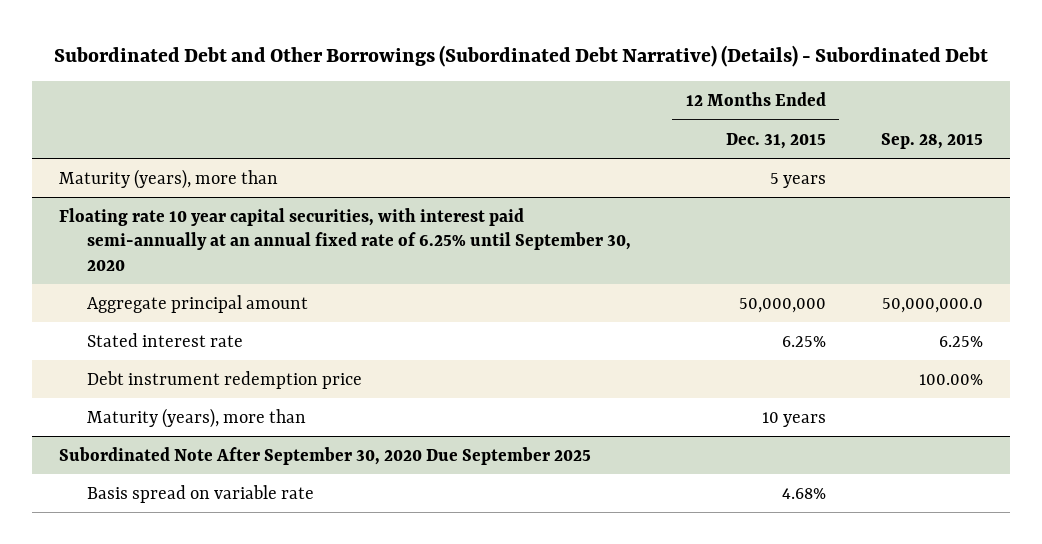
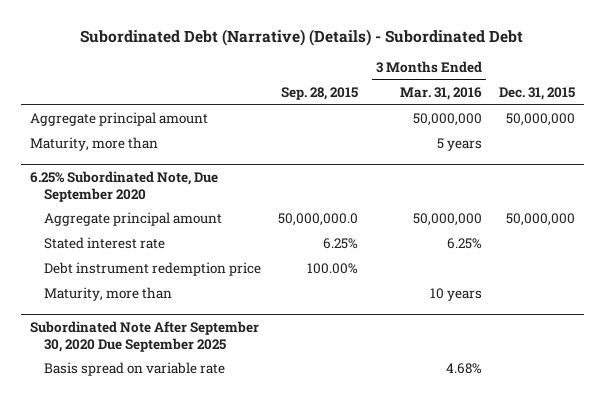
- Subordinated Debt and Other Borrowings (Subordinated Debt Narrative) (Details) - Subordinated Debt
+ Subordinated Debt (Narrative) (Details) - Subordinated Debt
- | 12 Months Ended Dec. 31, 2015 | Sep. 28, 2015
+ | Sep. 28, 2015 | 3 Months Ended Mar. 31, 2016 | Dec. 31, 2015
- Maturity (years), more than | 5 years |
- Floating rate 10 year capital securities, with interest paid semi-annually at an annual fixed rate of 6.25% until September 30, 2020
+ Aggregate principal amount | | 50,000,000 | 50,000,000
+ Maturity, more than | | 5 years |
+ 6.25% Subordinated Note, Due September 2020
- Maturity (years), more than | 10 years |
+ Maturity, more than | | 10 years |

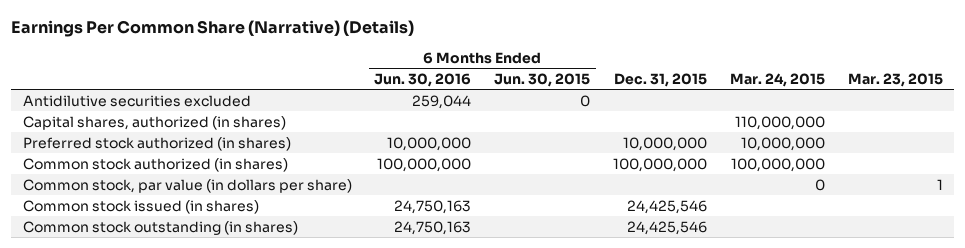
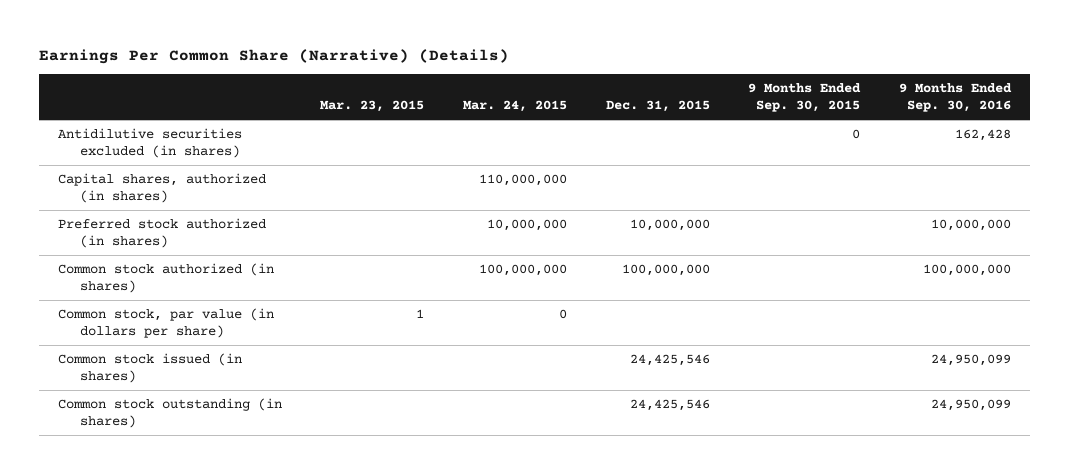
- | 6 Months Ended Jun. 30, 2016 | 6 Months Ended Jun. 30, 2015 | Dec. 31, 2015 | Mar. 24, 2015 | Mar. 23, 2015
+ | Mar. 23, 2015 | Mar. 24, 2015 | Dec. 31, 2015 | 9 Months Ended Sep. 30, 2015 | 9 Months Ended Sep. 30, 2016
- Antidilutive securities excluded | 259,044 | 0 | | |
+ Antidilutive securities excluded (in shares) | | | | 0 | 162,428

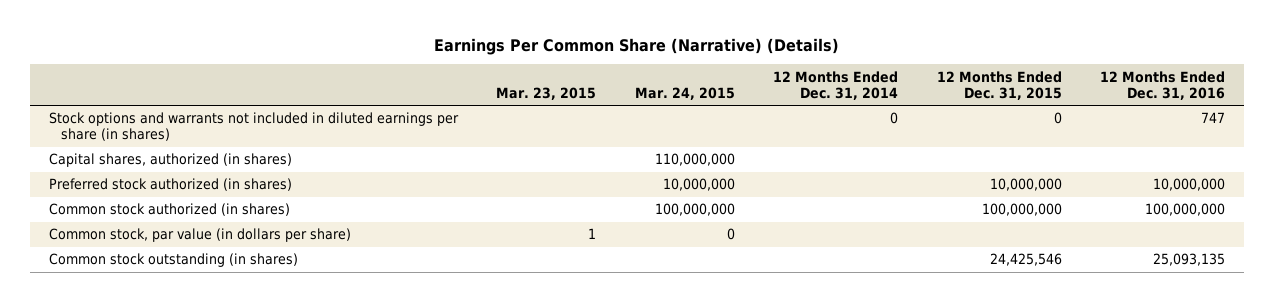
- | Mar. 23, 2015 | Mar. 24, 2015 | Dec. 31, 2015 | 9 Months Ended Sep. 30, 2015 | 9 Months Ended Sep. 30, 2016
+ | Mar. 23, 2015 | Mar. 24, 2015 | 12 Months Ended Dec. 31, 2014 | 12 Months Ended Dec. 31, 2015 | 12 Months Ended Dec. 31, 2016
- Antidilutive securities excluded (in shares) | | | | 0 | 162,428
+ Stock options and warrants not included in diluted earnings per share (in shares) | | | 0 | 0 | 747
- Common stock issued (in shares) | | | 24,425,546 | | 24,950,099

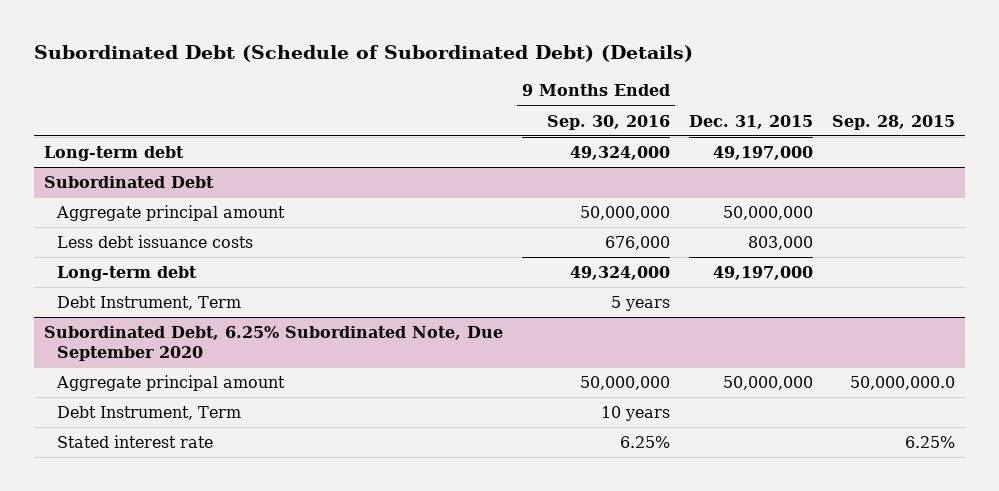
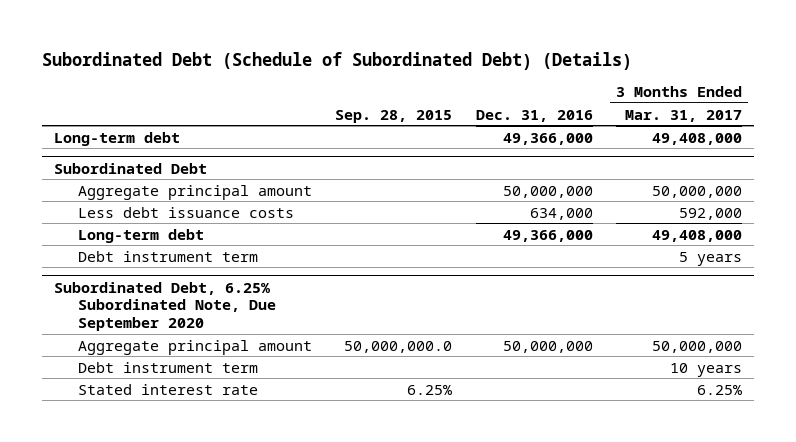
- | 9 Months Ended Sep. 30, 2016 | Dec. 31, 2015 | Sep. 28, 2015
+ | Sep. 28, 2015 | Dec. 31, 2016 | 3 Months Ended Mar. 31, 2017
@ Subordinated Debt
- Debt Instrument, Term | 5 years | |
+ Debt instrument term | | | 5 years
@ Subordinated Debt, 6.25% Subordinated Note, Due September 2020
- Debt Instrument, Term | 10 years | |
+ Debt instrument term | | | 10 years

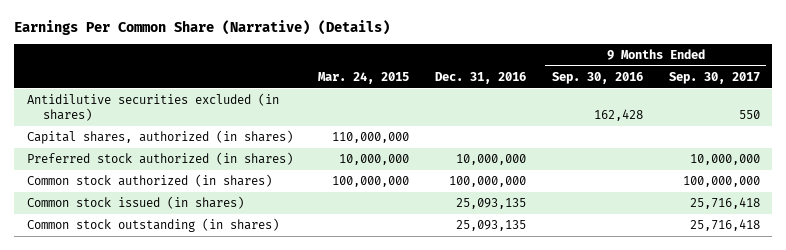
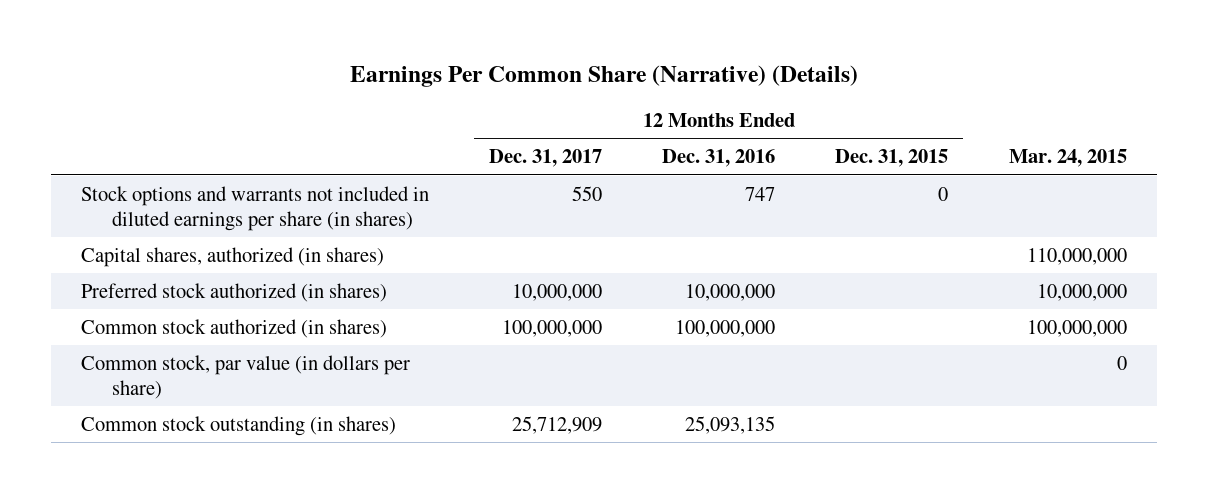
- | Mar. 24, 2015 | Dec. 31, 2016 | 9 Months Ended Sep. 30, 2016 | 9 Months Ended Sep. 30, 2017
+ | 12 Months Ended Dec. 31, 2017 | 12 Months Ended Dec. 31, 2016 | 12 Months Ended Dec. 31, 2015 | Mar. 24, 2015
- Antidilutive securities excluded (in shares) | | | 162,428 | 550
+ Stock options and warrants not included in diluted earnings per share (in shares) | 550 | 747 | 0 |
- Common stock issued (in shares) | | 25,093,135 | | 25,716,418
+ Common stock, par value (in dollars per share) | | | | 0

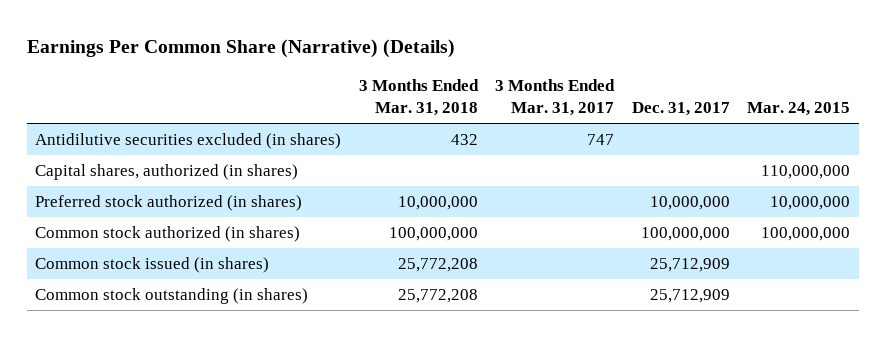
- | 12 Months Ended Dec. 31, 2017 | 12 Months Ended Dec. 31, 2016 | 12 Months Ended Dec. 31, 2015 | Mar. 24, 2015
+ | 3 Months Ended Mar. 31, 2018 | 3 Months Ended Mar. 31, 2017 | Dec. 31, 2017 | Mar. 24, 2015
- Stock options and warrants not included in diluted earnings per share (in shares) | 550 | 747 | 0 |
+ Antidilutive securities excluded (in shares) | 432 | 747 | |
- Common stock, par value (in dollars per share) | | | | 0
+ Common stock issued (in shares) | 25,772,208 | | 25,712,909 |

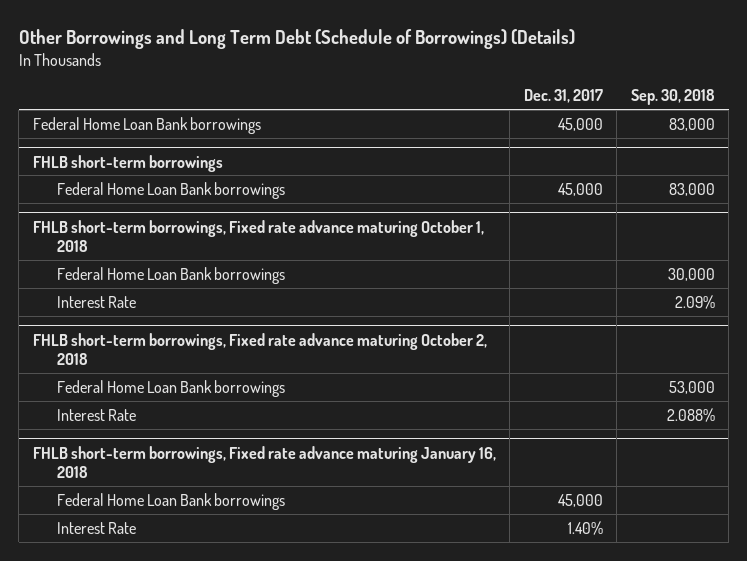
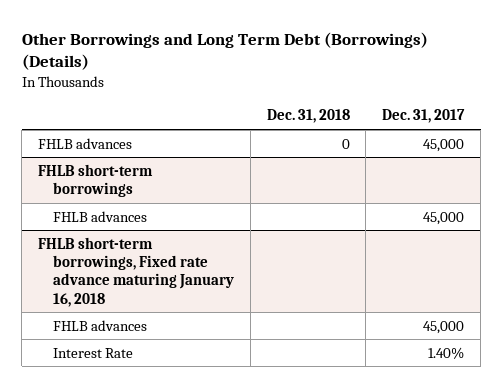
- Other Borrowings and Long Term Debt (Schedule of Borrowings) (Details)
+ Other Borrowings and Long Term Debt (Borrowings) (Details)
- | Dec. 31, 2017 | Sep. 30, 2018
+ | Dec. 31, 2018 | Dec. 31, 2017
- Federal Home Loan Bank borrowings | 45,000 | 83,000
+ FHLB advances | 0 | 45,000
@ FHLB short-term borrowings
- Federal Home Loan Bank borrowings | 45,000 | 83,000
- FHLB short-term borrowings, Fixed rate advance maturing October 1, 2018
- Federal Home Loan Bank borrowings | | 30,000
- Interest Rate | | 2.09%
- FHLB short-term borrowings, Fixed rate advance maturing October 2, 2018
- Federal Home Loan Bank borrowings | | 53,000
- Interest Rate | | 2.088%
@ FHLB short-term borrowings
+ FHLB advances | | 45,000
@ FHLB short-term borrowings, Fixed rate advance maturing January 16, 2018
- Federal Home Loan Bank borrowings | 45,000 |
+ FHLB advances | | 45,000

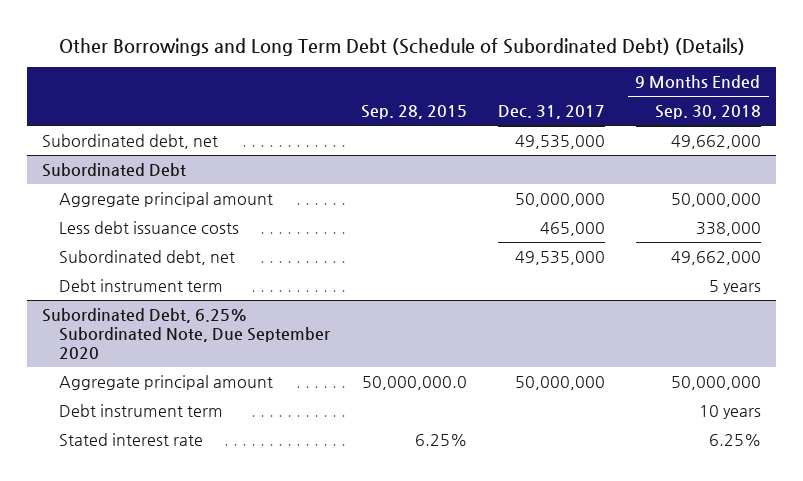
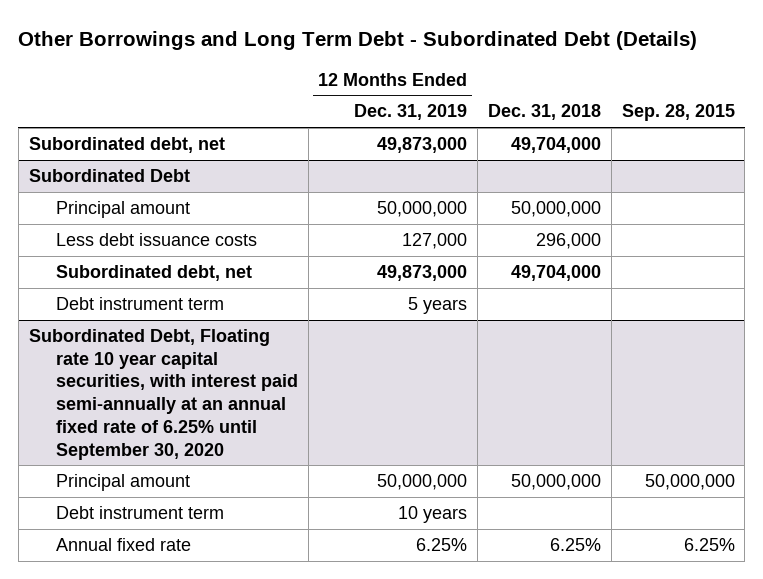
- Other Borrowings and Long Term Debt (Schedule of Subordinated Debt) (Details)
+ Other Borrowings and Long Term Debt - Subordinated Debt (Details)
- | Sep. 28, 2015 | Dec. 31, 2017 | 9 Months Ended Sep. 30, 2018
+ | 12 Months Ended Dec. 31, 2019 | Dec. 31, 2018 | Sep. 28, 2015
@ Subordinated Debt
- Aggregate principal amount | | 50,000,000 | 50,000,000
+ Principal amount | 50,000,000 | 50,000,000 |
- Subordinated Debt, 6.25% Subordinated Note, Due September 2020
- Aggregate principal amount | 50,000,000.0 | 50,000,000 | 50,000,000
- Debt instrument term | | | 10 years
- Stated interest rate | 6.25% | | 6.25%
+ Subordinated Debt, Floating rate 10 year capital securities, with interest paid semi-annually at an annual fixed rate of 6.25% until September 30, 2020
+ Principal amount | 50,000,000 | 50,000,000 | 50,000,000
+ Debt instrument term | 10 years | |
+ Annual fixed rate | 6.25% | 6.25% | 6.25%

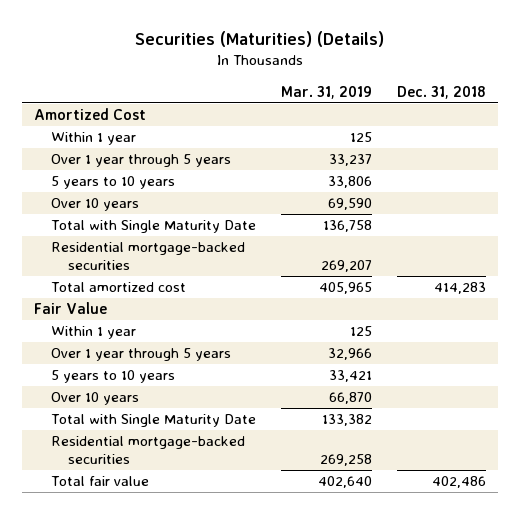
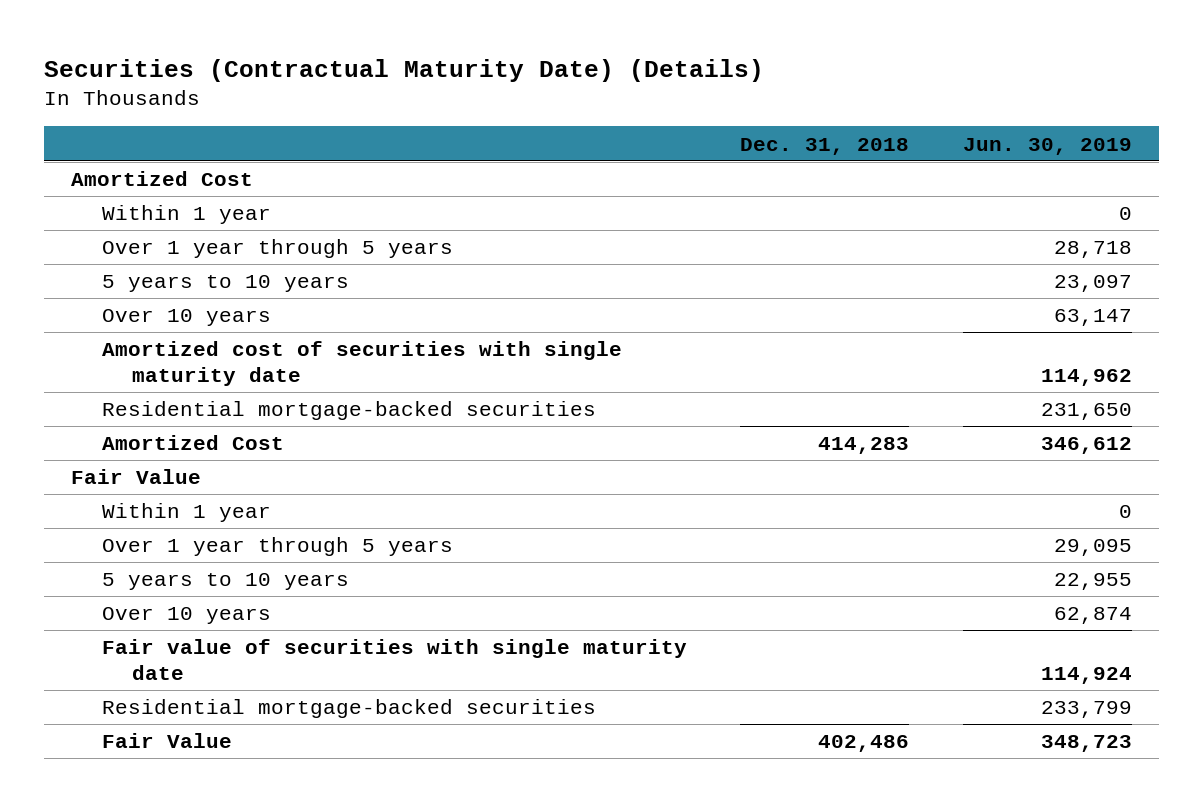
- Securities (Maturities) (Details)
+ Securities (Contractual Maturity Date) (Details)
- | Mar. 31, 2019 | Dec. 31, 2018
+ | Dec. 31, 2018 | Jun. 30, 2019
- Total with Single Maturity Date | 136,758 |
+ Amortized cost of securities with single maturity date | | 114,962
- Total amortized cost | 405,965 | 414,283
+ Amortized Cost | 414,283 | 346,612
- Total with Single Maturity Date | 133,382 |
+ Fair value of securities with single maturity date | | 114,924
- Total fair value | 402,640 | 402,486
+ Fair Value | 402,486 | 348,723

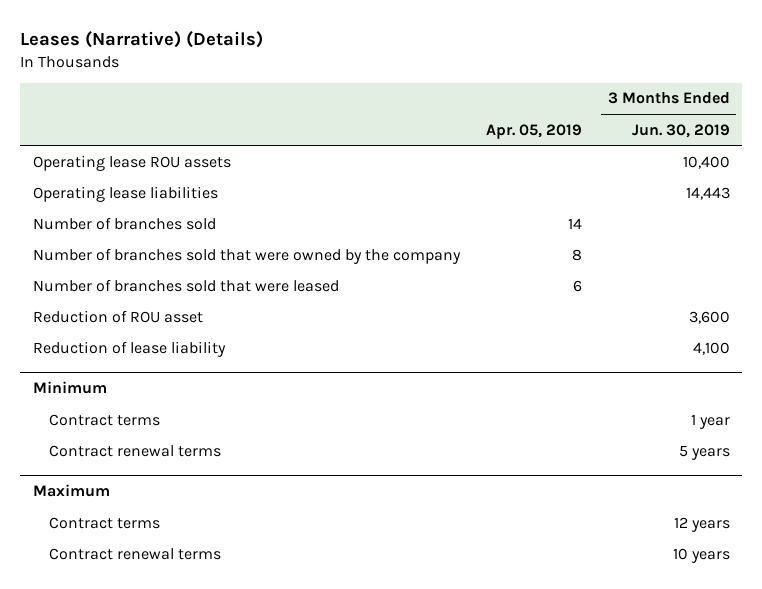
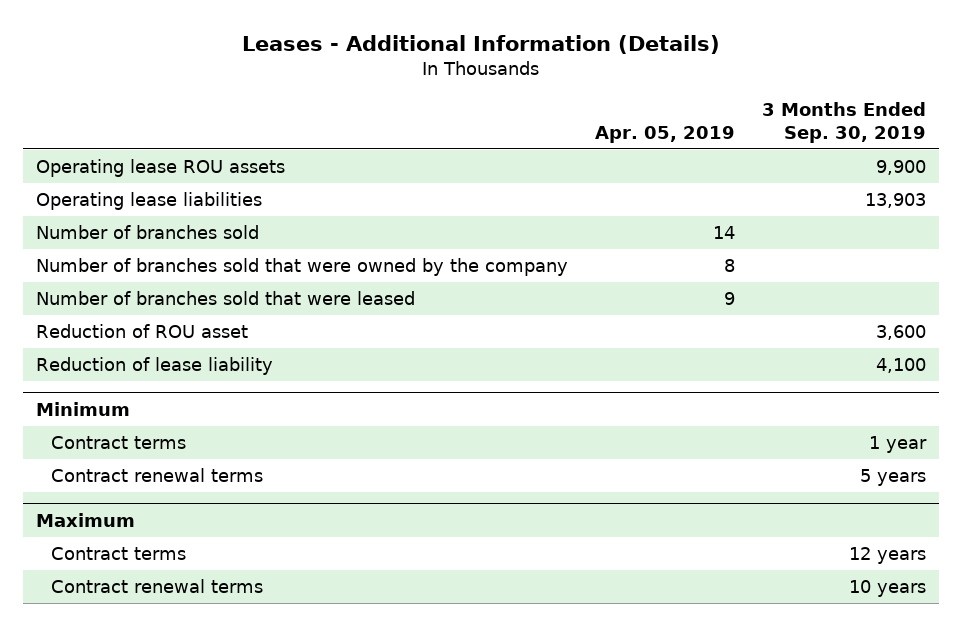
- Leases (Narrative) (Details)
+ Leases - Additional Information (Details)
- | Apr. 05, 2019 | 3 Months Ended Jun. 30, 2019
+ | Apr. 05, 2019 | 3 Months Ended Sep. 30, 2019
- Number of branches sold that were leased | 6 |
+ Number of branches sold that were leased | 9 |

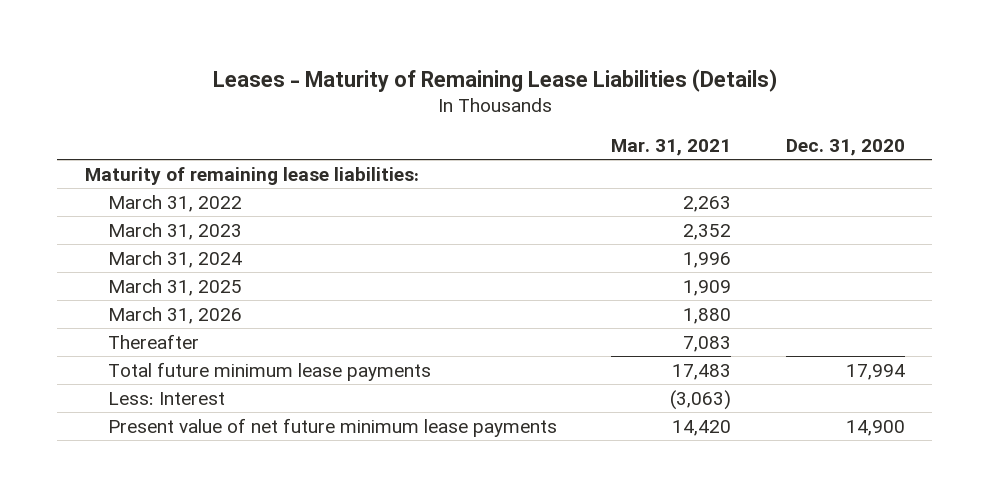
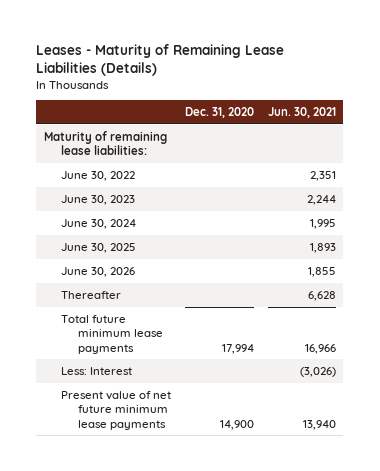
- | Mar. 31, 2021 | Dec. 31, 2020
+ | Dec. 31, 2020 | Jun. 30, 2021
- March 31, 2022 | 2,263 |
- March 31, 2023 | 2,352 |
- March 31, 2024 | 1,996 |
- March 31, 2025 | 1,909 |
- March 31, 2026 | 1,880 |
+ June 30, 2022 | | 2,351
+ June 30, 2023 | | 2,244
+ June 30, 2024 | | 1,995
+ June 30, 2025 | | 1,893
+ June 30, 2026 | | 1,855

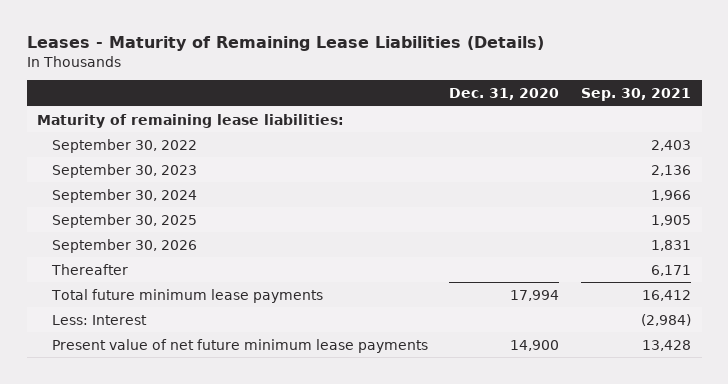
- | Dec. 31, 2020 | Jun. 30, 2021
+ | Dec. 31, 2020 | Sep. 30, 2021
- June 30, 2022 | | 2,351
- June 30, 2023 | | 2,244
- June 30, 2024 | | 1,995
- June 30, 2025 | | 1,893
- June 30, 2026 | | 1,855
+ September 30, 2022 | | 2,403
+ September 30, 2023 | | 2,136
+ September 30, 2024 | | 1,966
+ September 30, 2025 | | 1,905
+ September 30, 2026 | | 1,831

